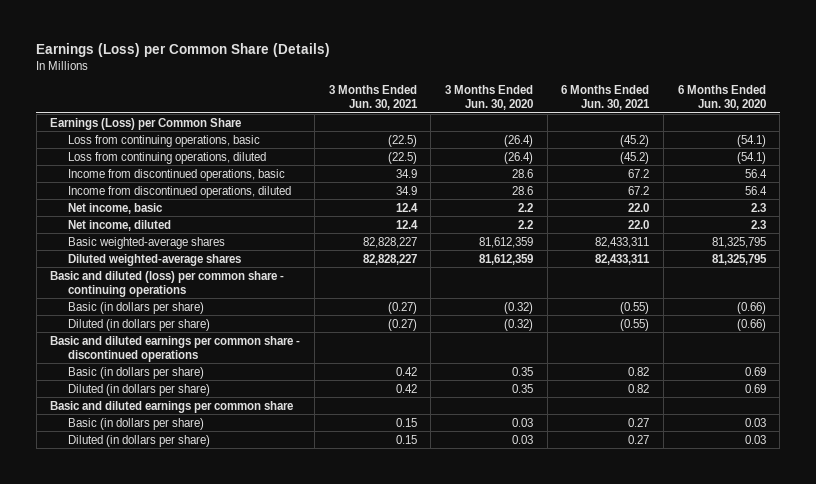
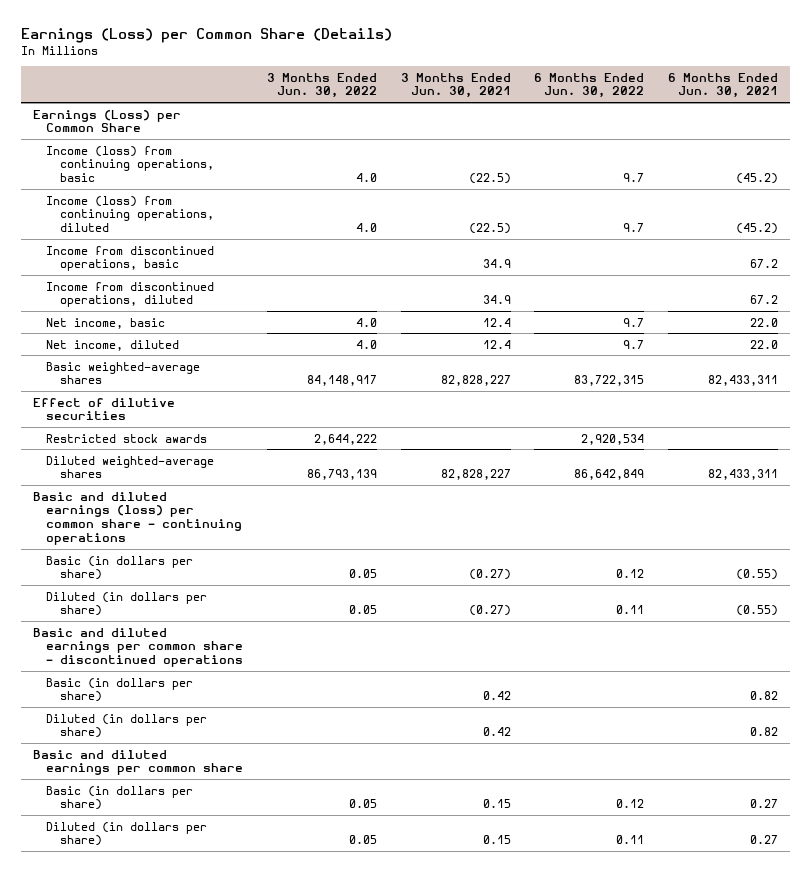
- | 3 Months Ended Jun. 30, 2021 | 3 Months Ended Jun. 30, 2020 | 6 Months Ended Jun. 30, 2021 | 6 Months Ended Jun. 30, 2020
+ | 3 Months Ended Jun. 30, 2022 | 3 Months Ended Jun. 30, 2021 | 6 Months Ended Jun. 30, 2022 | 6 Months Ended Jun. 30, 2021
- Loss from continuing operations, basic | (22.5) | (26.4) | (45.2) | (54.1)
- Loss from continuing operations, diluted | (22.5) | (26.4) | (45.2) | (54.1)
+ Income (loss) from continuing operations, basic | 4.0 | (22.5) | 9.7 | (45.2)
+ Income (loss) from continuing operations, diluted | 4.0 | (22.5) | 9.7 | (45.2)
+ Effect of dilutive securities
+ Restricted stock awards | 2,644,222 | | 2,920,534 |
- Basic and diluted (loss) per common share - continuing operations
+ Basic and diluted earnings (loss) per common share - continuing operations

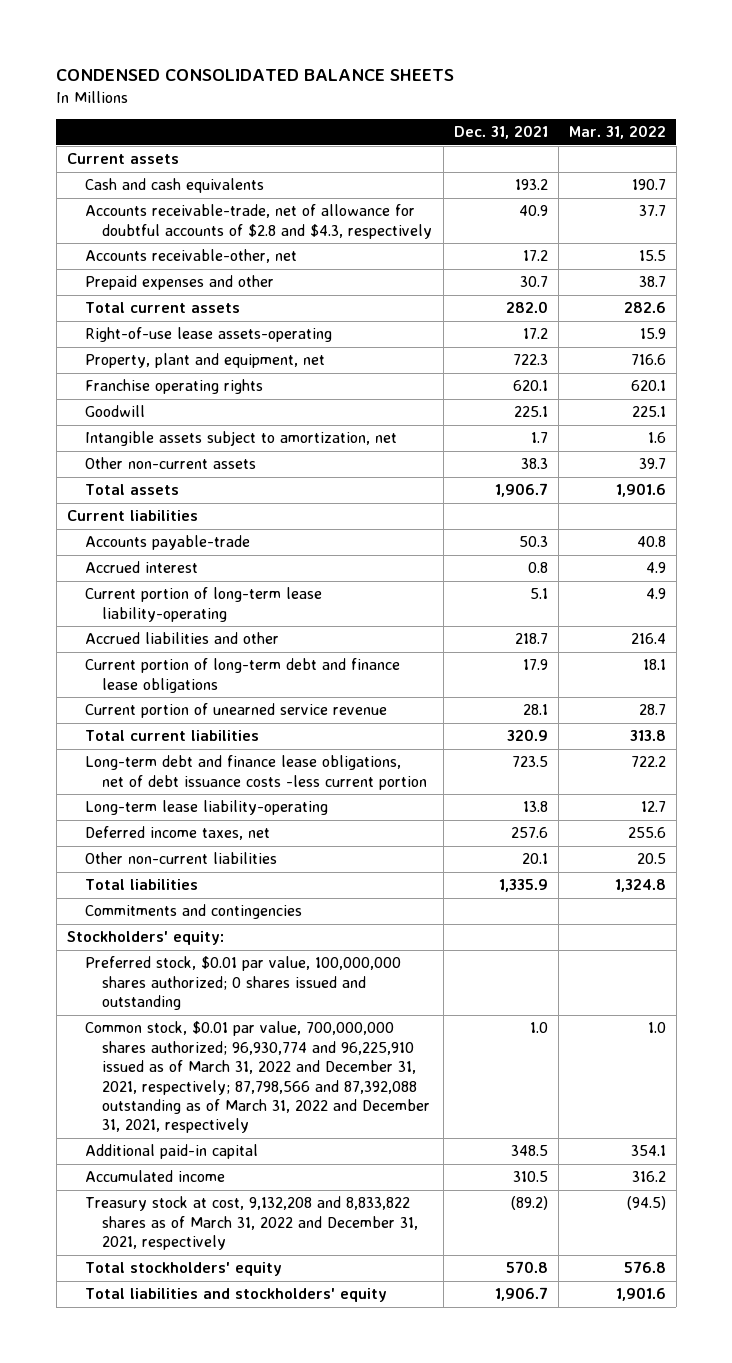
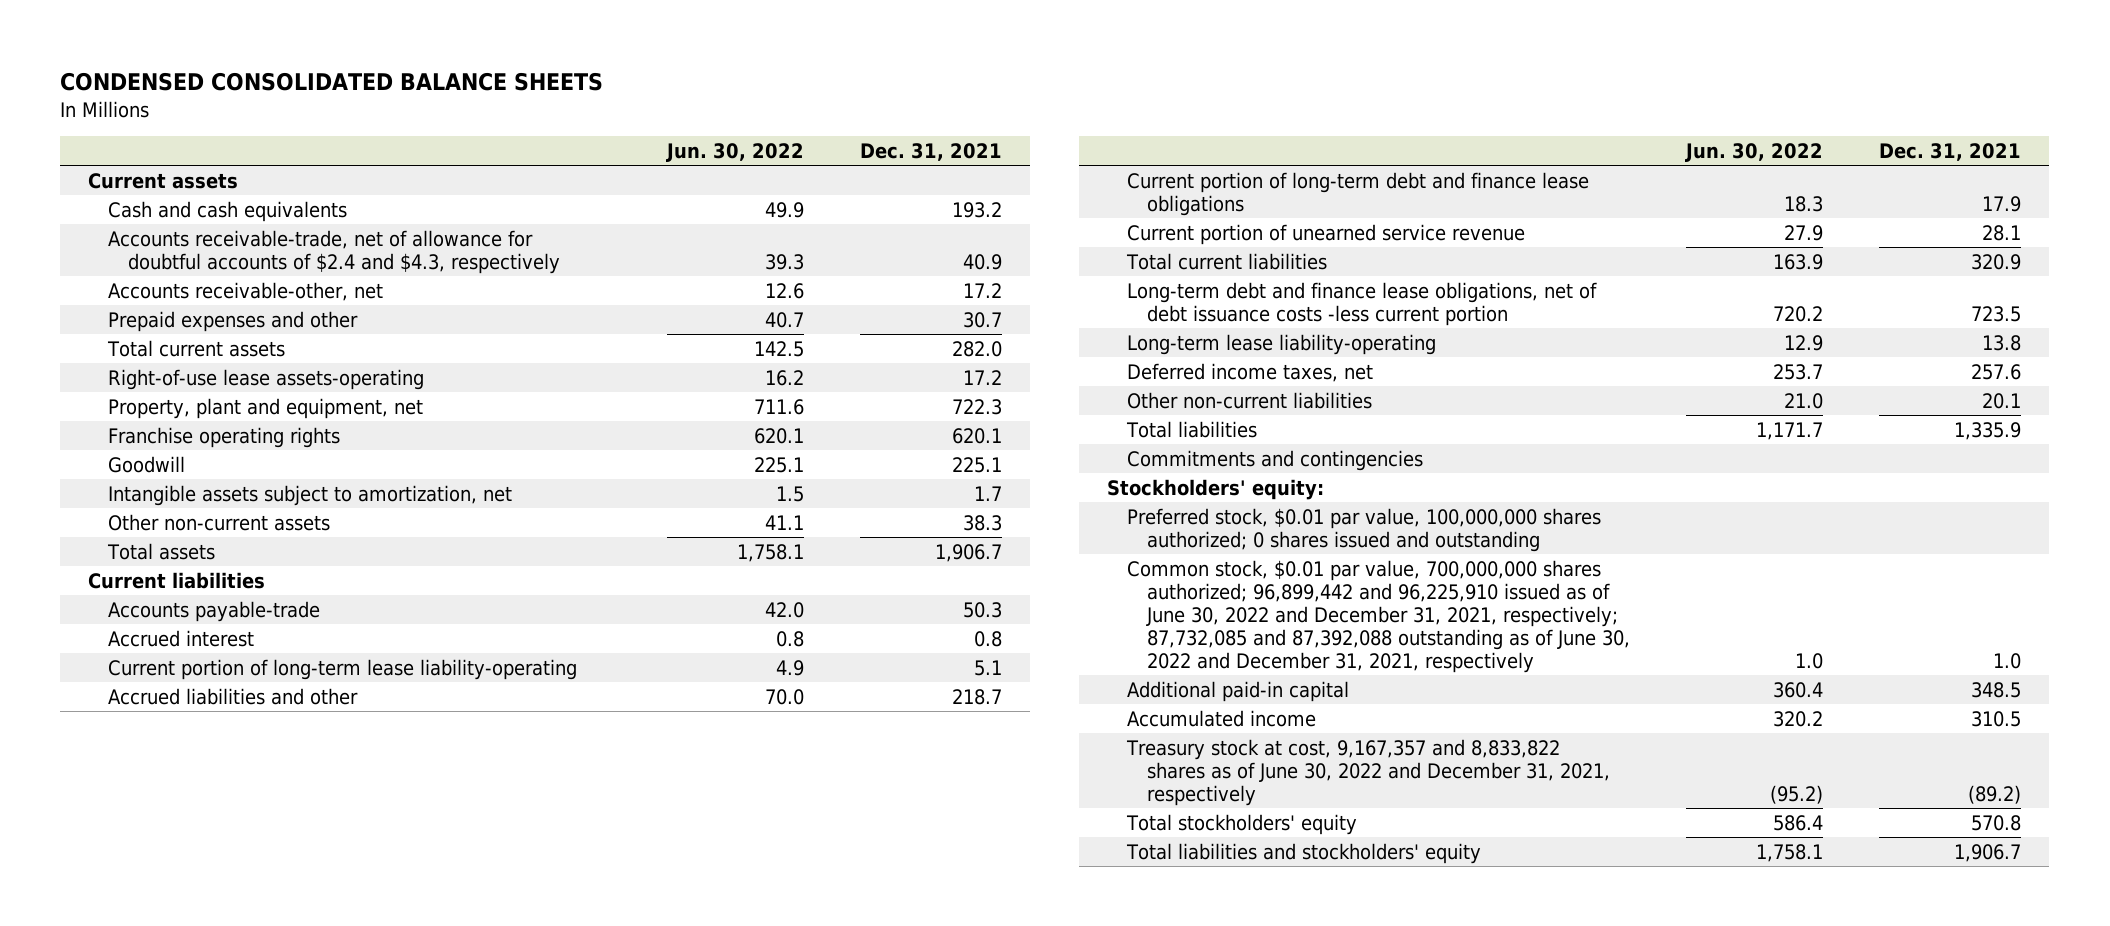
- | Dec. 31, 2021 | Mar. 31, 2022
+ | Jun. 30, 2022 | Dec. 31, 2021
- Accounts receivable-trade, net of allowance for doubtful accounts of $2.8 and $4.3, respectively | 40.9 | 37.7
+ Accounts receivable-trade, net of allowance for doubtful accounts of $2.4 and $4.3, respectively | 39.3 | 40.9
- Common stock, $0.01 par value, 700,000,000 shares authorized; 96,930,774 and 96,225,910 issued as of March 31, 2022 and December 31, 2021, respectively; 87,798,566 and 87,392,088 outstanding as of March 31, 2022 and December 31, 2021, respectively | 1.0 | 1.0
+ Common stock, $0.01 par value, 700,000,000 shares authorized; 96,899,442 and 96,225,910 issued as of June 30, 2022 and December 31, 2021, respectively; 87,732,085 and 87,392,088 outstanding as of June 30, 2022 and December 31, 2021, respectively | 1.0 | 1.0
- Treasury stock at cost, 9,132,208 and 8,833,822 shares as of March 31, 2022 and December 31, 2021, respectively | (89.2) | (94.5)
+ Treasury stock at cost, 9,167,357 and 8,833,822 shares as of June 30, 2022 and December 31, 2021, respectively | (95.2) | (89.2)

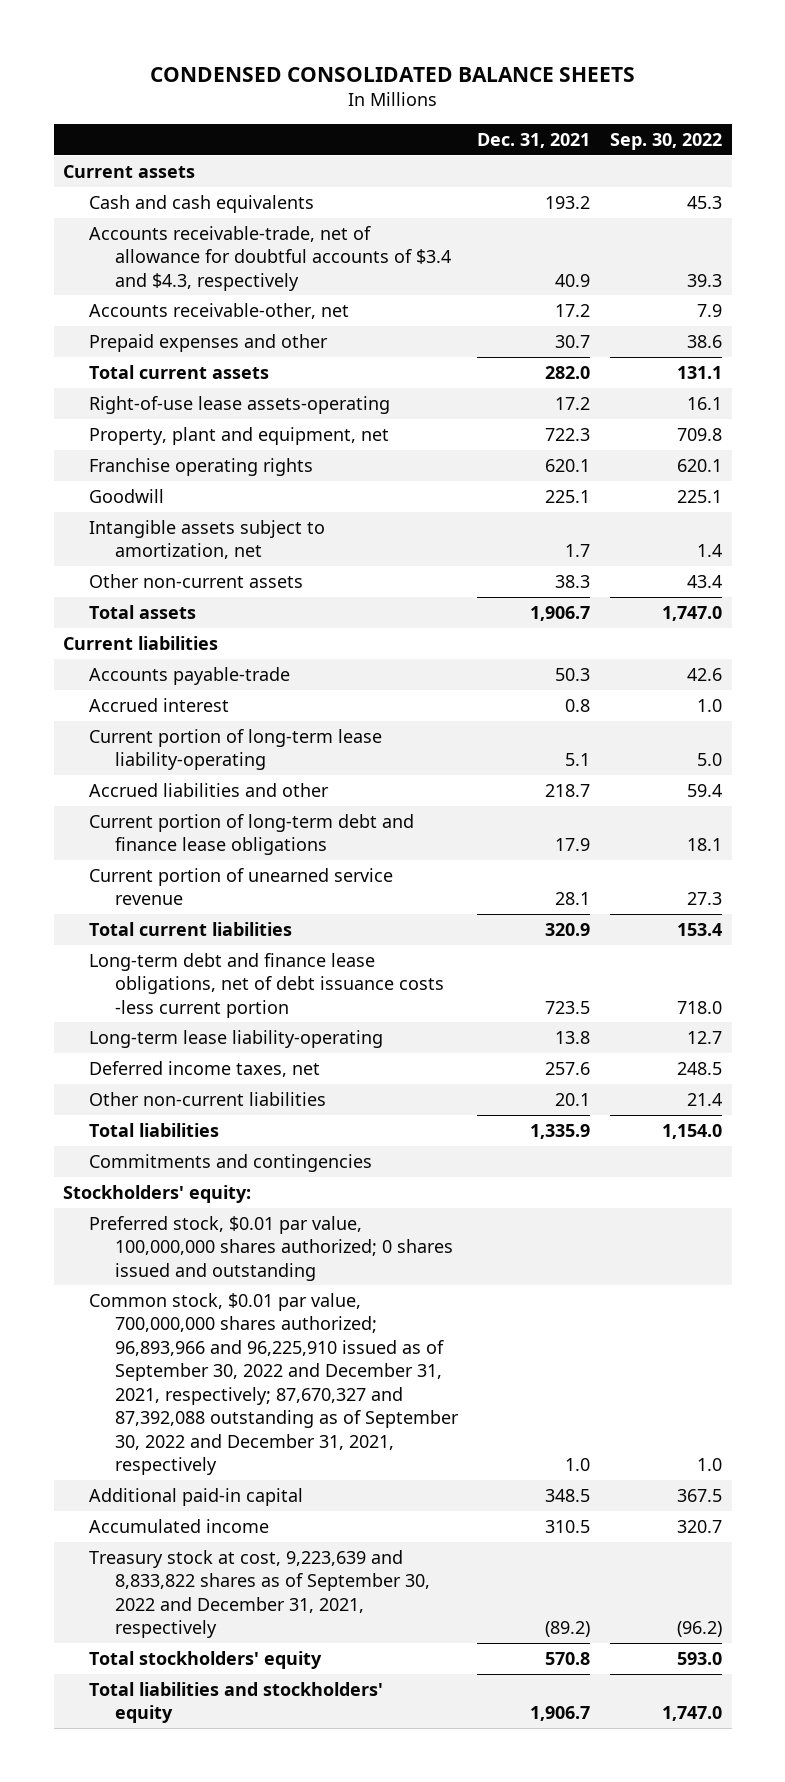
- | Jun. 30, 2022 | Dec. 31, 2021
+ | Dec. 31, 2021 | Sep. 30, 2022
- Accounts receivable-trade, net of allowance for doubtful accounts of $2.4 and $4.3, respectively | 39.3 | 40.9
+ Accounts receivable-trade, net of allowance for doubtful accounts of $3.4 and $4.3, respectively | 40.9 | 39.3
- Common stock, $0.01 par value, 700,000,000 shares authorized; 96,899,442 and 96,225,910 issued as of June 30, 2022 and December 31, 2021, respectively; 87,732,085 and 87,392,088 outstanding as of June 30, 2022 and December 31, 2021, respectively | 1.0 | 1.0
+ Common stock, $0.01 par value, 700,000,000 shares authorized; 96,893,966 and 96,225,910 issued as of September 30, 2022 and December 31, 2021, respectively; 87,670,327 and 87,392,088 outstanding as of September 30, 2022 and December 31, 2021, respectively | 1.0 | 1.0
- Treasury stock at cost, 9,167,357 and 8,833,822 shares as of June 30, 2022 and December 31, 2021, respectively | (95.2) | (89.2)
+ Treasury stock at cost, 9,223,639 and 8,833,822 shares as of September 30, 2022 and December 31, 2021, respectively | (89.2) | (96.2)

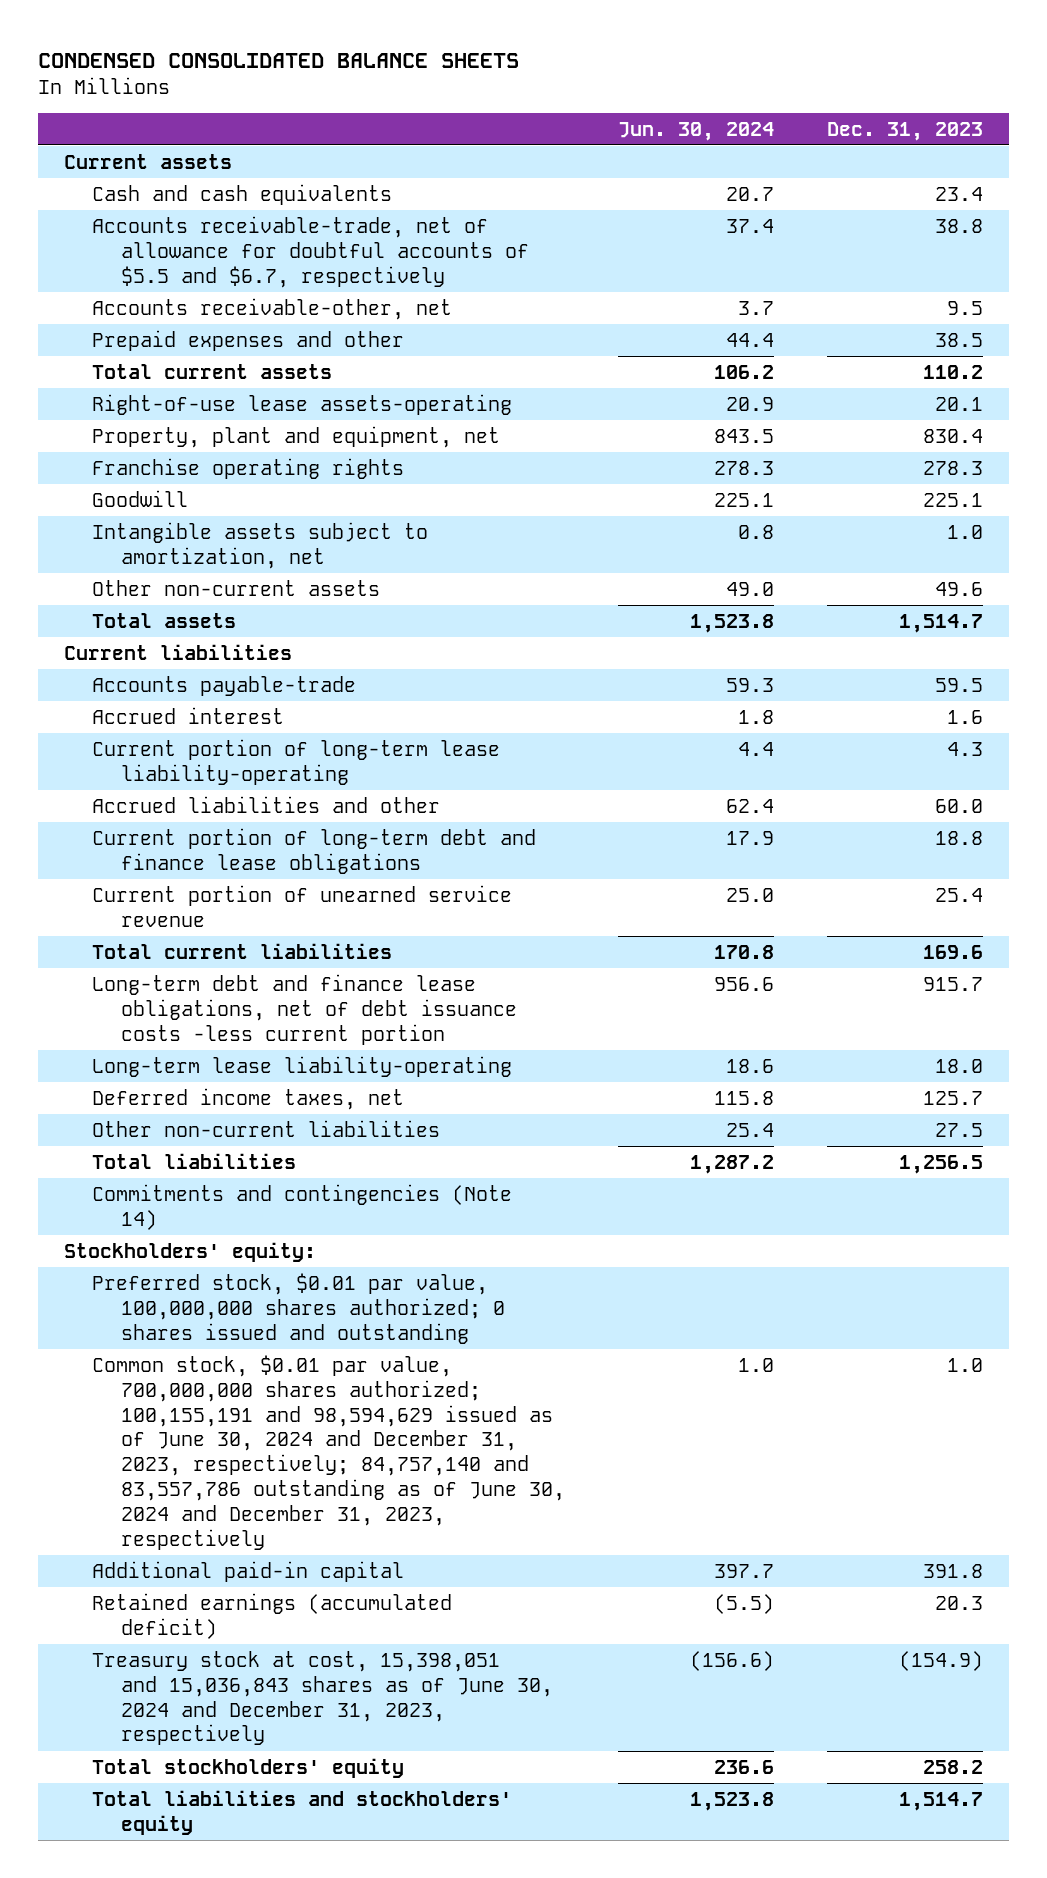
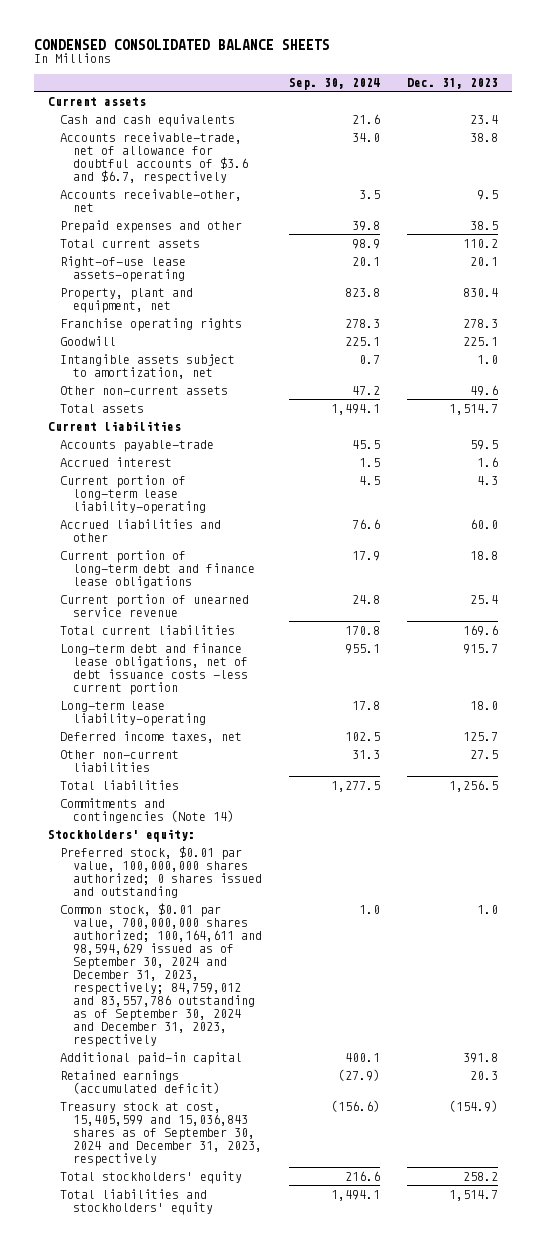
- | Jun. 30, 2024 | Dec. 31, 2023
+ | Sep. 30, 2024 | Dec. 31, 2023
- Accounts receivable-trade, net of allowance for doubtful accounts of $5.5 and $6.7, respectively | 37.4 | 38.8
+ Accounts receivable-trade, net of allowance for doubtful accounts of $3.6 and $6.7, respectively | 34.0 | 38.8
- Common stock, $0.01 par value, 700,000,000 shares authorized; 100,155,191 and 98,594,629 issued as of June 30, 2024 and December 31, 2023, respectively; 84,757,140 and 83,557,786 outstanding as of June 30, 2024 and December 31, 2023, respectively | 1.0 | 1.0
+ Common stock, $0.01 par value, 700,000,000 shares authorized; 100,164,611 and 98,594,629 issued as of September 30, 2024 and December 31, 2023, respectively; 84,759,012 and 83,557,786 outstanding as of September 30, 2024 and December 31, 2023, respectively | 1.0 | 1.0
- Treasury stock at cost, 15,398,051 and 15,036,843 shares as of June 30, 2024 and December 31, 2023, respectively | (156.6) | (154.9)
+ Treasury stock at cost, 15,405,599 and 15,036,843 shares as of September 30, 2024 and December 31, 2023, respectively | (156.6) | (154.9)

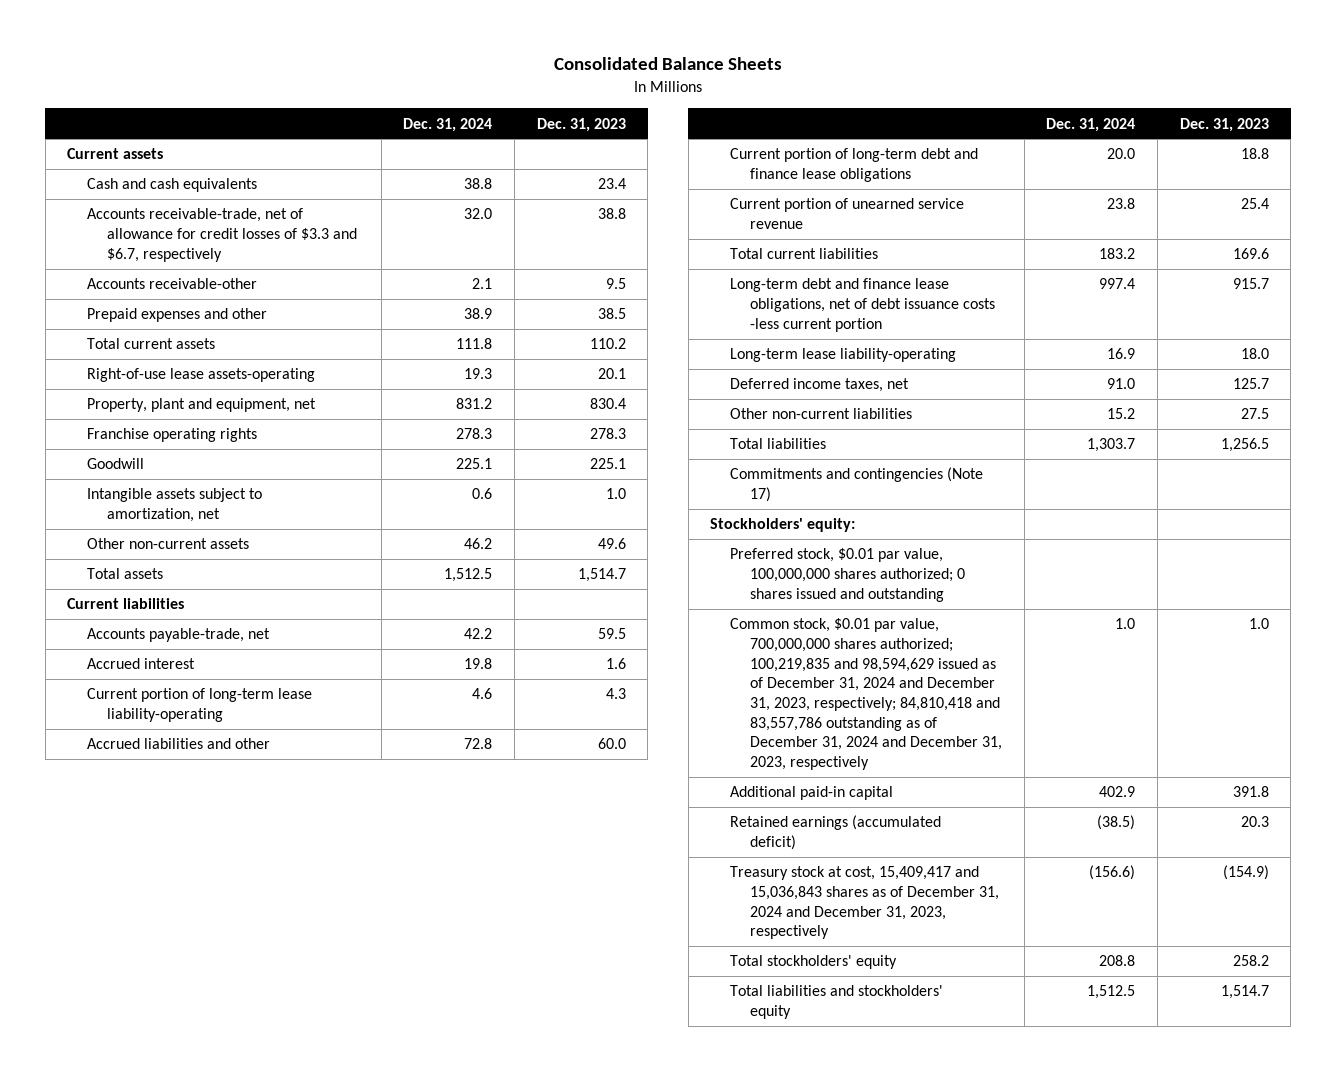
- CONDENSED CONSOLIDATED BALANCE SHEETS
+ Consolidated Balance Sheets
- | Sep. 30, 2024 | Dec. 31, 2023
+ | Dec. 31, 2024 | Dec. 31, 2023
- Accounts receivable-trade, net of allowance for doubtful accounts of $3.6 and $6.7, respectively | 34.0 | 38.8
- Accounts receivable-other, net | 3.5 | 9.5
+ Accounts receivable-trade, net of allowance for credit losses of $3.3 and $6.7, respectively | 32.0 | 38.8
+ Accounts receivable-other | 2.1 | 9.5
- Accounts payable-trade | 45.5 | 59.5
+ Accounts payable-trade, net | 42.2 | 59.5
- Commitments and contingencies (Note 14)
+ Commitments and contingencies (Note 17)
- Common stock, $0.01 par value, 700,000,000 shares authorized; 100,164,611 and 98,594,629 issued as of September 30, 2024 and December 31, 2023, respectively; 84,759,012 and 83,557,786 outstanding as of September 30, 2024 and December 31, 2023, respectively | 1.0 | 1.0
+ Common stock, $0.01 par value, 700,000,000 shares authorized; 100,219,835 and 98,594,629 issued as of December 31, 2024 and December 31, 2023, respectively; 84,810,418 and 83,557,786 outstanding as of December 31, 2024 and December 31, 2023, respectively | 1.0 | 1.0
- Treasury stock at cost, 15,405,599 and 15,036,843 shares as of September 30, 2024 and December 31, 2023, respectively | (156.6) | (154.9)
+ Treasury stock at cost, 15,409,417 and 15,036,843 shares as of December 31, 2024 and December 31, 2023, respectively | (156.6) | (154.9)

